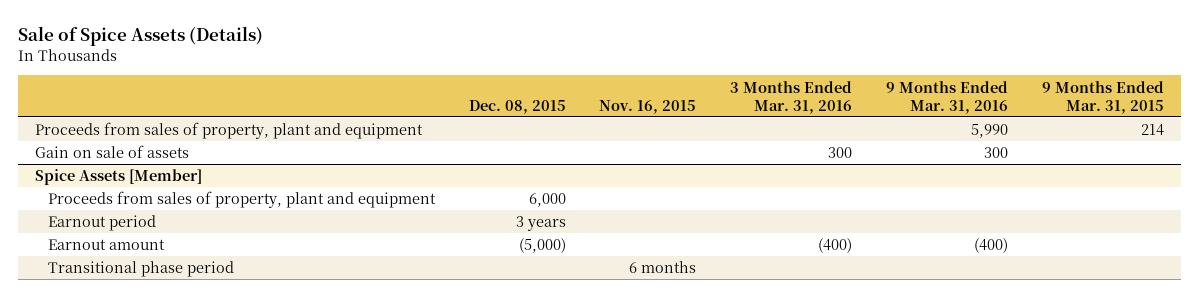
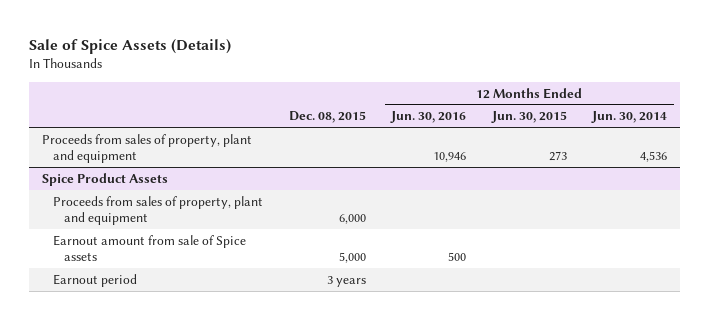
- | Dec. 08, 2015 | Nov. 16, 2015 | 3 Months Ended Mar. 31, 2016 | 9 Months Ended Mar. 31, 2016 | 9 Months Ended Mar. 31, 2015
+ | Dec. 08, 2015 | 12 Months Ended Jun. 30, 2016 | 12 Months Ended Jun. 30, 2015 | 12 Months Ended Jun. 30, 2014
- Gain on sale of assets | | | 300 | 300 |
- Spice Assets [Member]
+ Spice Product Assets
+ Earnout amount from sale of Spice assets | 5,000 | 500 | |
- Earnout amount | (5,000) | | (400) | (400) |
- Transitional phase period | | 6 months | | |

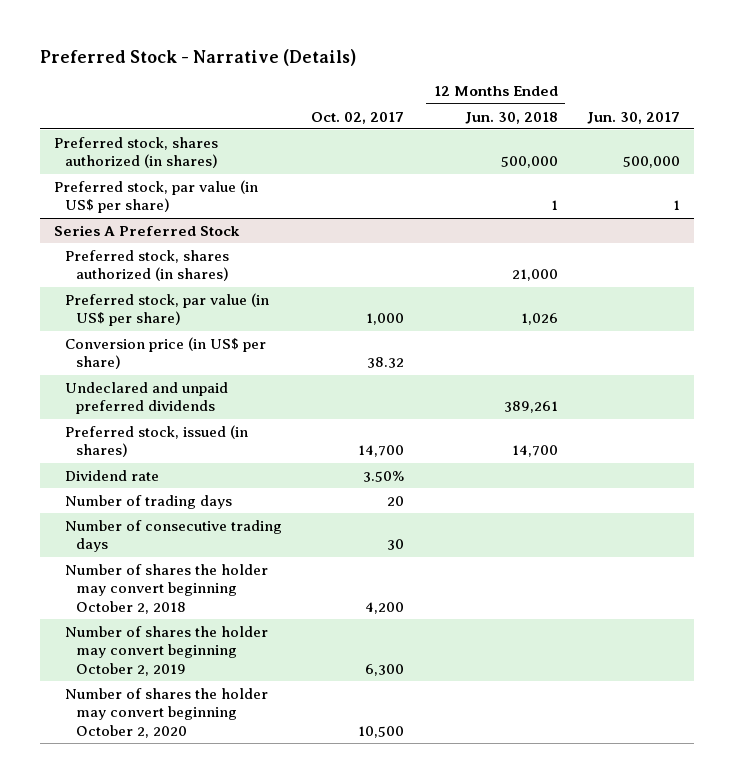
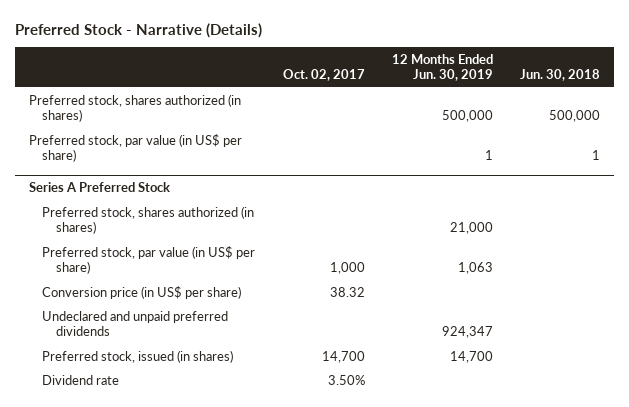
- | Oct. 02, 2017 | 12 Months Ended Jun. 30, 2018 | Jun. 30, 2017
+ | Oct. 02, 2017 | 12 Months Ended Jun. 30, 2019 | Jun. 30, 2018
@ Series A Preferred Stock
- Number of trading days | 20 | |
- Number of consecutive trading days | 30 | |
- Number of shares the holder may convert beginning October 2, 2018 | 4,200 | |
- Number of shares the holder may convert beginning October 2, 2019 | 6,300 | |
- Number of shares the holder may convert beginning October 2, 2020 | 10,500 | |

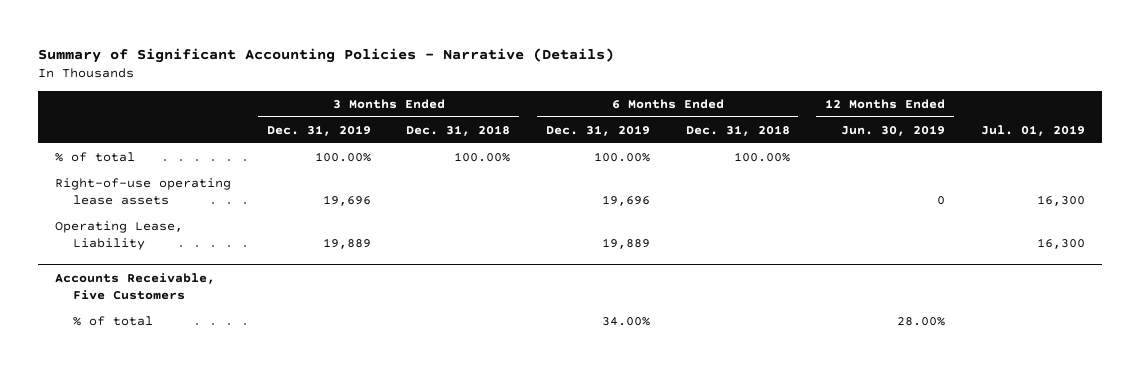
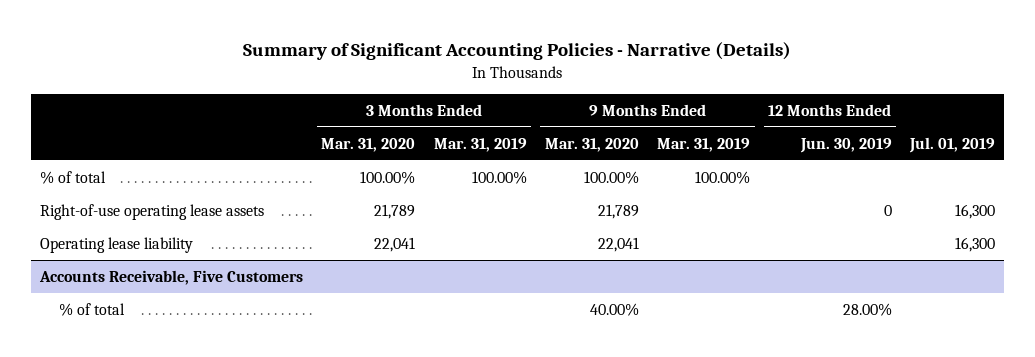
- | 3 Months Ended Dec. 31, 2019 | 3 Months Ended Dec. 31, 2018 | 6 Months Ended Dec. 31, 2019 | 6 Months Ended Dec. 31, 2018 | 12 Months Ended Jun. 30, 2019 | Jul. 01, 2019
+ | 3 Months Ended Mar. 31, 2020 | 3 Months Ended Mar. 31, 2019 | 9 Months Ended Mar. 31, 2020 | 9 Months Ended Mar. 31, 2019 | 12 Months Ended Jun. 30, 2019 | Jul. 01, 2019
- Operating Lease, Liability | 19,889 | | 19,889 | | | 16,300
+ Operating lease liability | 22,041 | | 22,041 | | | 16,300

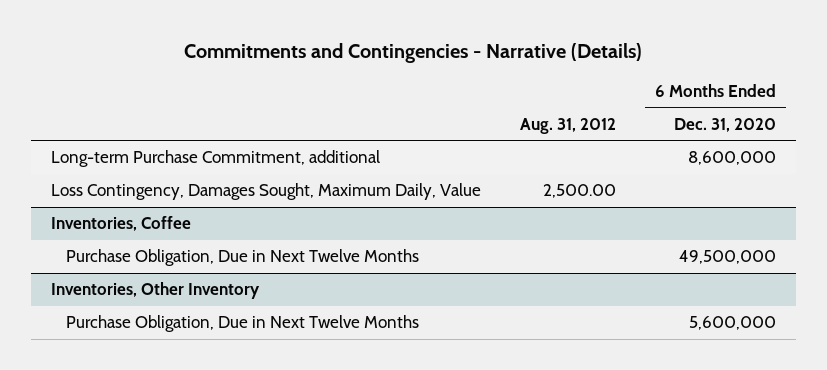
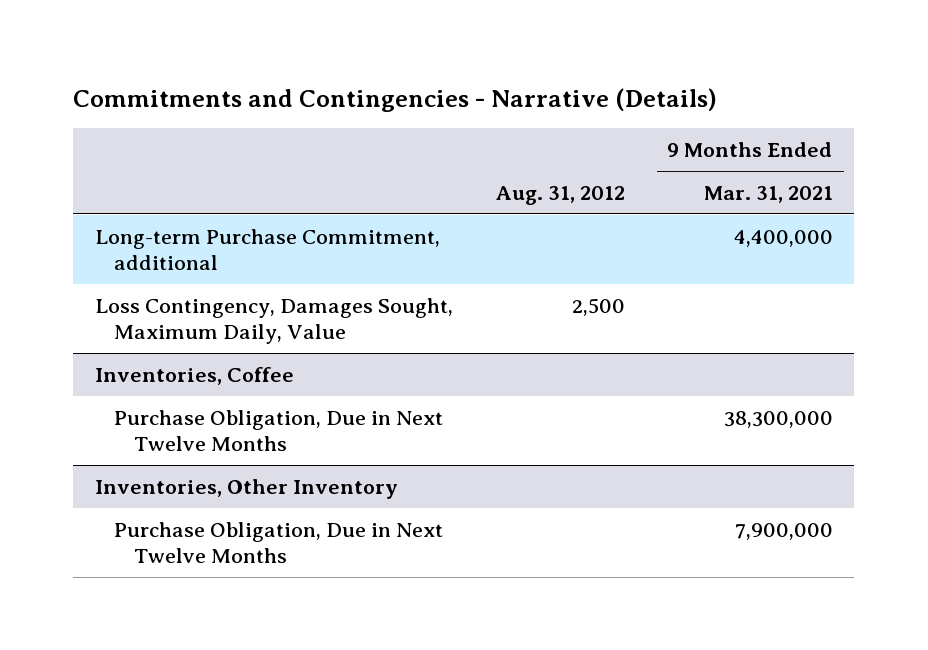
- | Aug. 31, 2012 | 6 Months Ended Dec. 31, 2020
+ | Aug. 31, 2012 | 9 Months Ended Mar. 31, 2021
- Loss Contingency, Damages Sought, Maximum Daily, Value | 2,500.00 |
+ Loss Contingency, Damages Sought, Maximum Daily, Value | 2,500 |

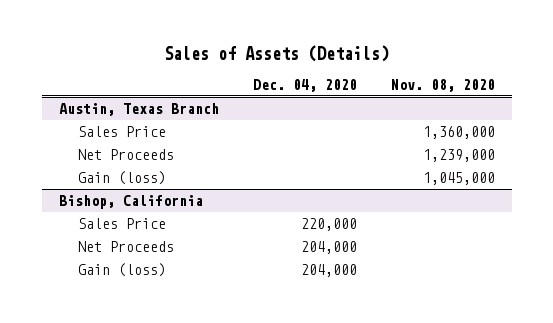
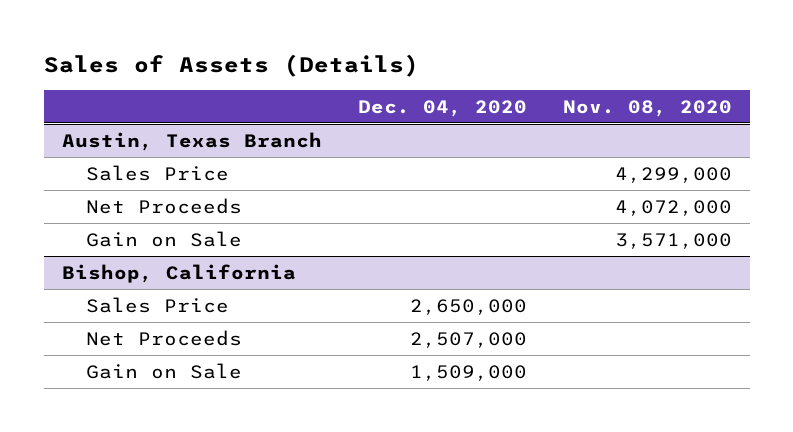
@ Austin, Texas Branch
- Sales Price | | 1,360,000
- Net Proceeds | | 1,239,000
- Gain (loss) | | 1,045,000
+ Sales Price | | 4,299,000
+ Net Proceeds | | 4,072,000
+ Gain on Sale | | 3,571,000
@ Bishop, California
- Sales Price | 220,000 |
- Net Proceeds | 204,000 |
- Gain (loss) | 204,000 |
+ Sales Price | 2,650,000 |
+ Net Proceeds | 2,507,000 |
+ Gain on Sale | 1,509,000 |

